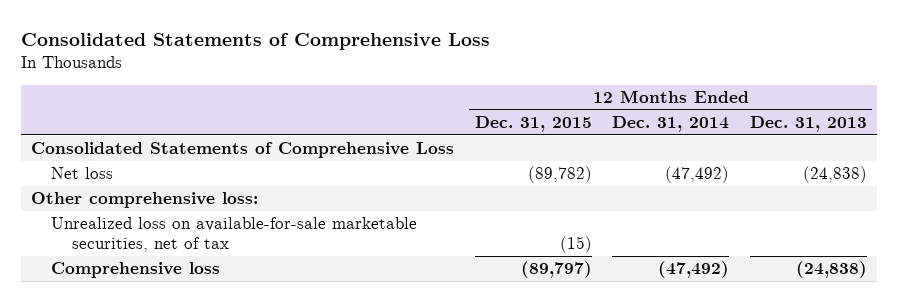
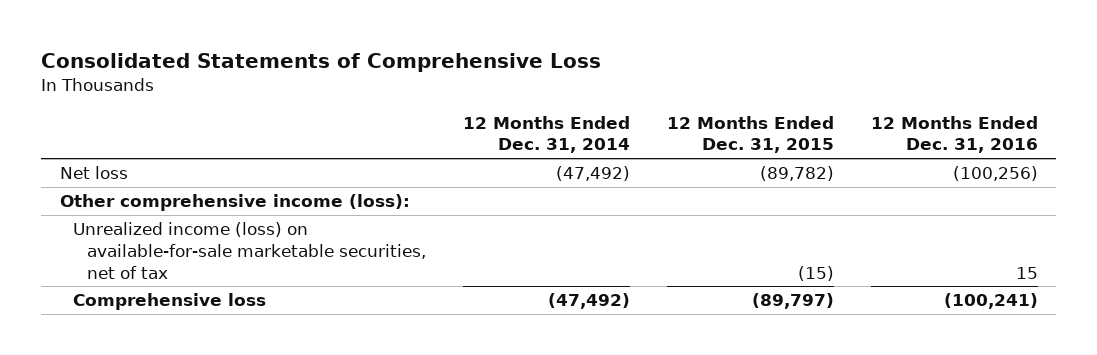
- | 12 Months Ended Dec. 31, 2015 | 12 Months Ended Dec. 31, 2014 | 12 Months Ended Dec. 31, 2013
+ | 12 Months Ended Dec. 31, 2014 | 12 Months Ended Dec. 31, 2015 | 12 Months Ended Dec. 31, 2016
- Consolidated Statements of Comprehensive Loss
- Other comprehensive loss:
- Unrealized loss on available-for-sale marketable securities, net of tax | (15) | |
+ Other comprehensive income (loss):
+ Unrealized income (loss) on available-for-sale marketable securities, net of tax | | (15) | 15

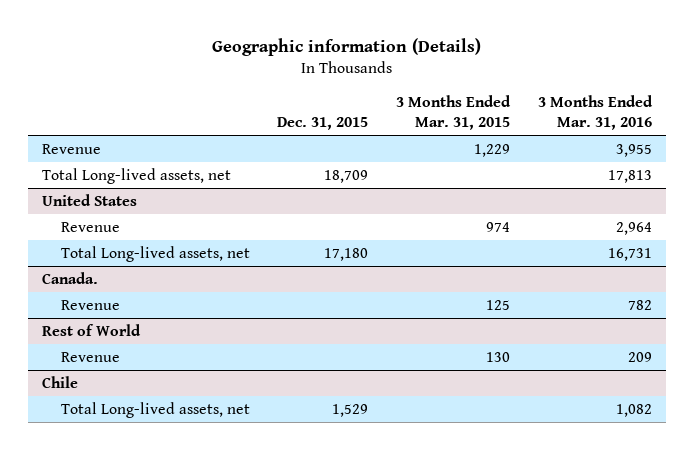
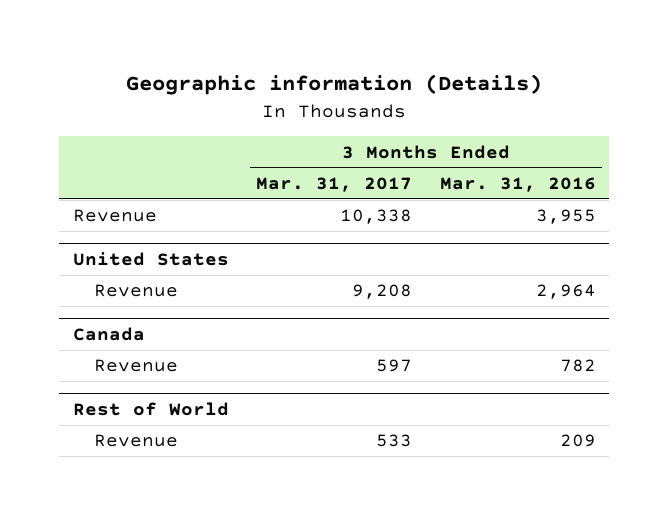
- | Dec. 31, 2015 | 3 Months Ended Mar. 31, 2015 | 3 Months Ended Mar. 31, 2016
+ | 3 Months Ended Mar. 31, 2017 | 3 Months Ended Mar. 31, 2016
- Total Long-lived assets, net | 18,709 | | 17,813
@ United States
- Total Long-lived assets, net | 17,180 | | 16,731
- Canada.
+ Canada
- Chile
- Total Long-lived assets, net | 1,529 | | 1,082

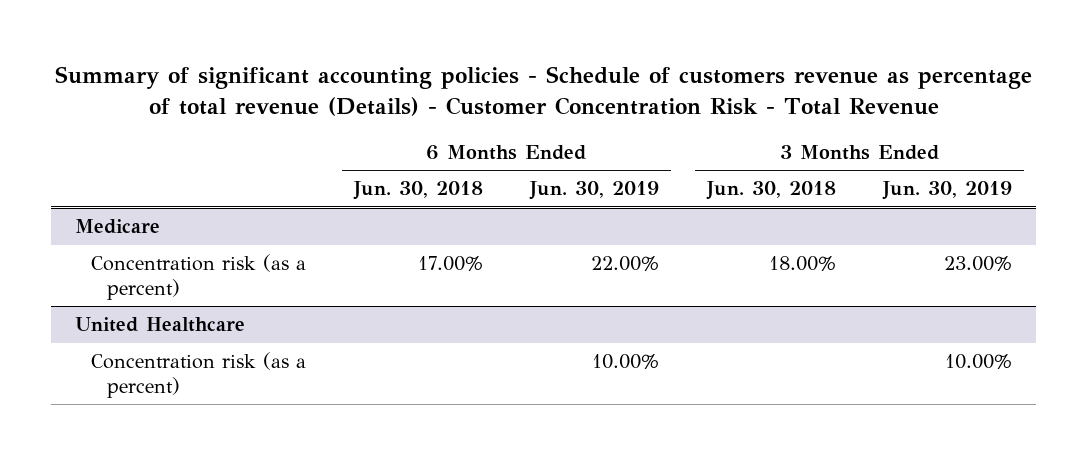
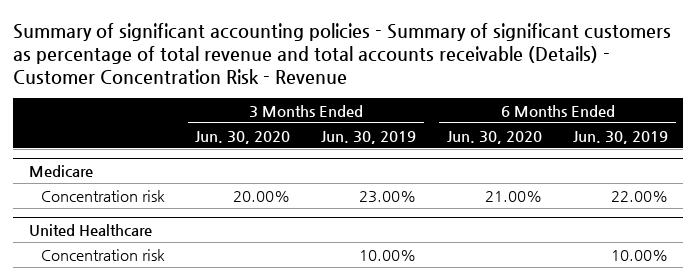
- Summary of significant accounting policies - Schedule of customers revenue as percentage of total revenue (Details) - Customer Concentration Risk - Total Revenue
+ Summary of significant accounting policies - Summary of significant customers as percentage of total revenue and total accounts receivable (Details) - Customer Concentration Risk - Revenue
- | 6 Months Ended Jun. 30, 2018 | 6 Months Ended Jun. 30, 2019 | 3 Months Ended Jun. 30, 2018 | 3 Months Ended Jun. 30, 2019
+ | 3 Months Ended Jun. 30, 2020 | 3 Months Ended Jun. 30, 2019 | 6 Months Ended Jun. 30, 2020 | 6 Months Ended Jun. 30, 2019
@ Medicare
- Concentration risk (as a percent) | 17.00% | 22.00% | 18.00% | 23.00%
+ Concentration risk | 20.00% | 23.00% | 21.00% | 22.00%
@ United Healthcare
- Concentration risk (as a percent) | | 10.00% | | 10.00%
+ Concentration risk | | 10.00% | | 10.00%

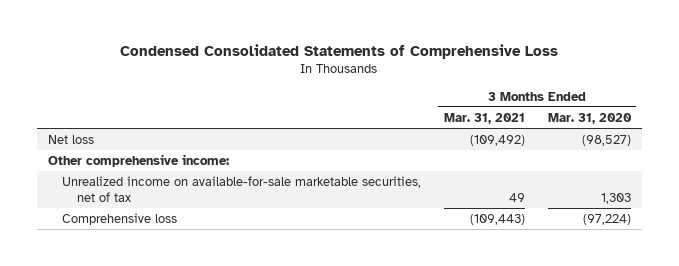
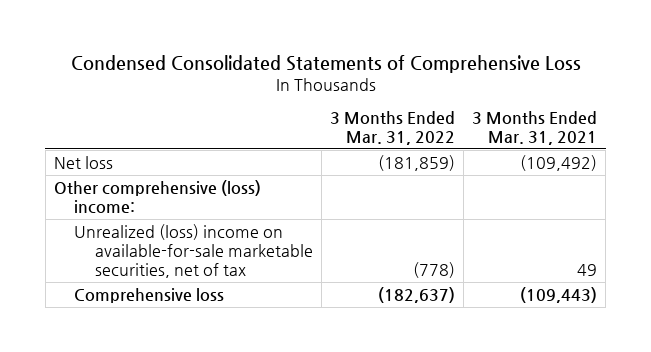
- | 3 Months Ended Mar. 31, 2021 | 3 Months Ended Mar. 31, 2020
+ | 3 Months Ended Mar. 31, 2022 | 3 Months Ended Mar. 31, 2021
- Other comprehensive income:
- Unrealized income on available-for-sale marketable securities, net of tax | 49 | 1,303
+ Other comprehensive (loss) income:
+ Unrealized (loss) income on available-for-sale marketable securities, net of tax | (778) | 49

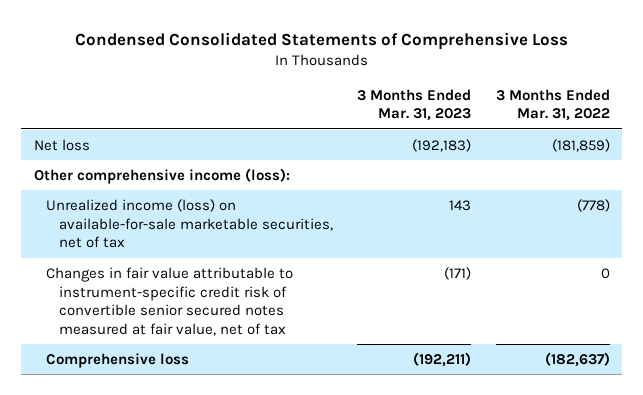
- | 3 Months Ended Mar. 31, 2022 | 3 Months Ended Mar. 31, 2021
+ | 3 Months Ended Mar. 31, 2023 | 3 Months Ended Mar. 31, 2022
- Other comprehensive (loss) income:
- Unrealized (loss) income on available-for-sale marketable securities, net of tax | (778) | 49
+ Other comprehensive income (loss):
+ Unrealized income (loss) on available-for-sale marketable securities, net of tax | 143 | (778)
+ Changes in fair value attributable to instrument-specific credit risk of convertible senior secured notes measured at fair value, net of tax | (171) | 0

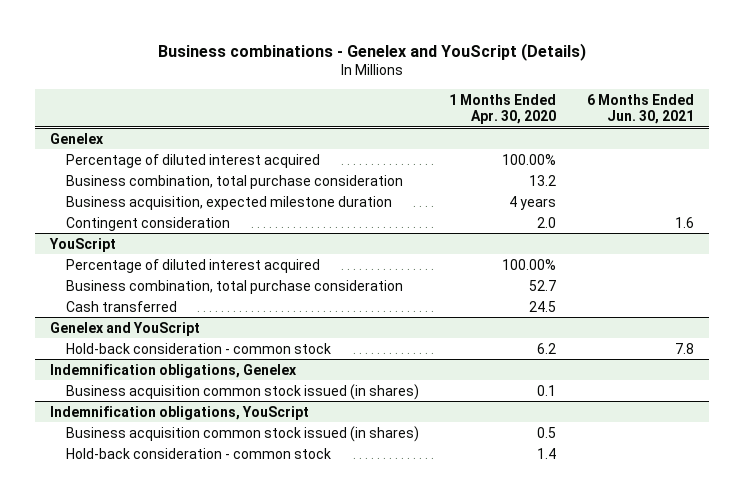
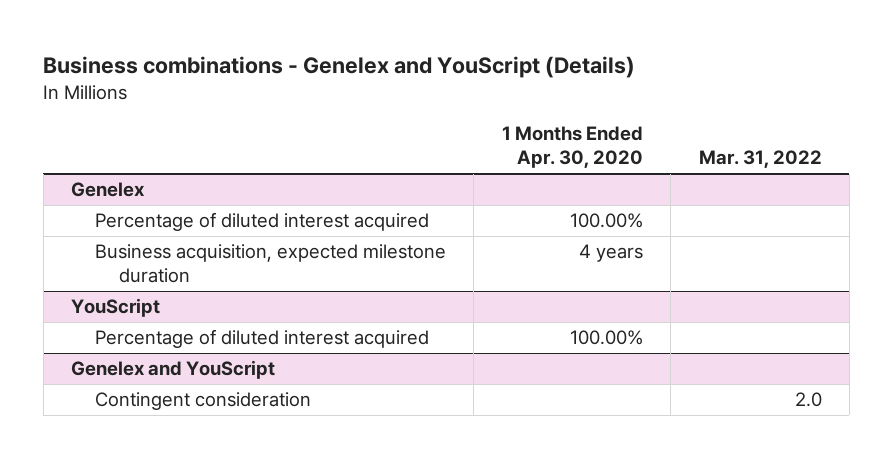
- | 1 Months Ended Apr. 30, 2020 | 6 Months Ended Jun. 30, 2021
+ | 1 Months Ended Apr. 30, 2020 | Mar. 31, 2022
@ Genelex
- Business combination, total purchase consideration | 13.2 |
- Contingent consideration | 2.0 | 1.6
@ YouScript
- Business combination, total purchase consideration | 52.7 |
- Cash transferred | 24.5 |
@ Genelex and YouScript
- Hold-back consideration - common stock | 6.2 | 7.8
- Indemnification obligations, Genelex
- Business acquisition common stock issued (in shares) | 0.1 |
- Indemnification obligations, YouScript
- Business acquisition common stock issued (in shares) | 0.5 |
- Hold-back consideration - common stock | 1.4 |
@ Genelex and YouScript
+ Contingent consideration | | 2.0

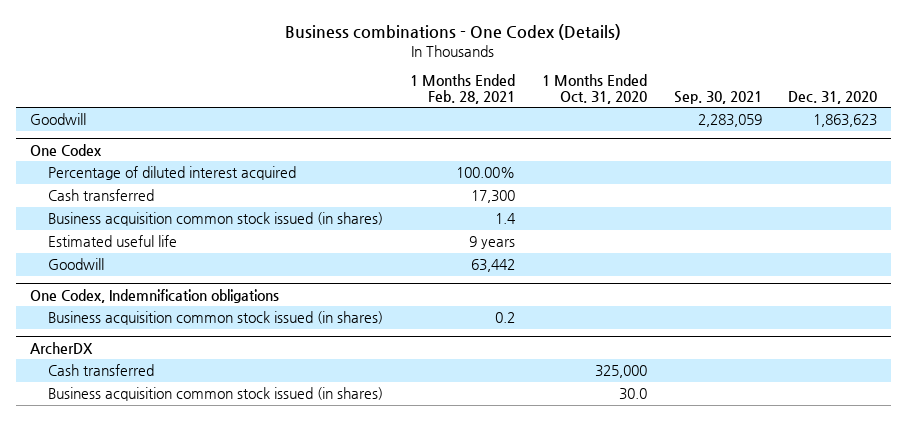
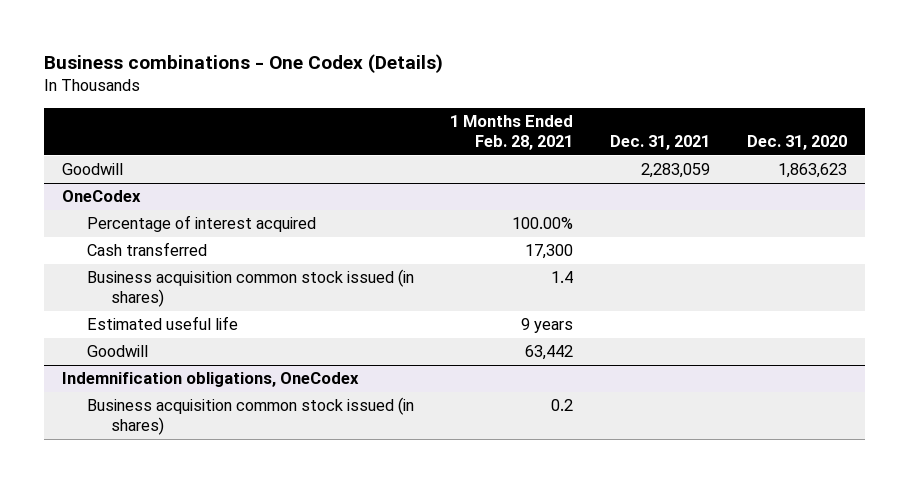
- | 1 Months Ended Feb. 28, 2021 | 1 Months Ended Oct. 31, 2020 | Sep. 30, 2021 | Dec. 31, 2020
+ | 1 Months Ended Feb. 28, 2021 | Dec. 31, 2021 | Dec. 31, 2020
- One Codex
- Percentage of diluted interest acquired | 100.00% | | |
+ OneCodex
+ Percentage of interest acquired | 100.00% | |
- One Codex, Indemnification obligations
+ Indemnification obligations, OneCodex
- ArcherDX
- Cash transferred | | 325,000 | |
- Business acquisition common stock issued (in shares) | | 30.0 | |

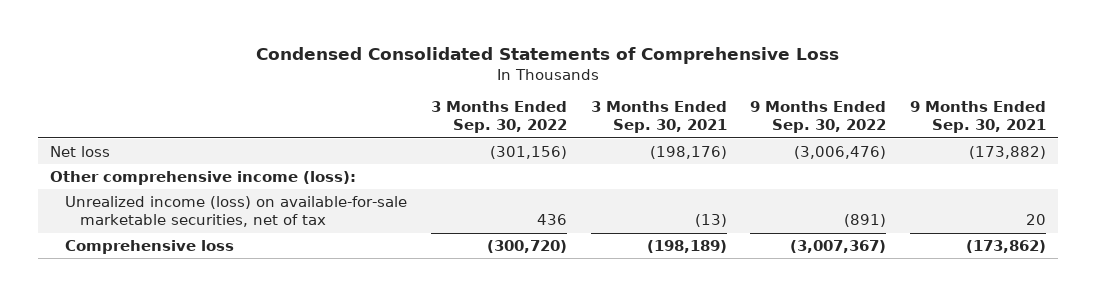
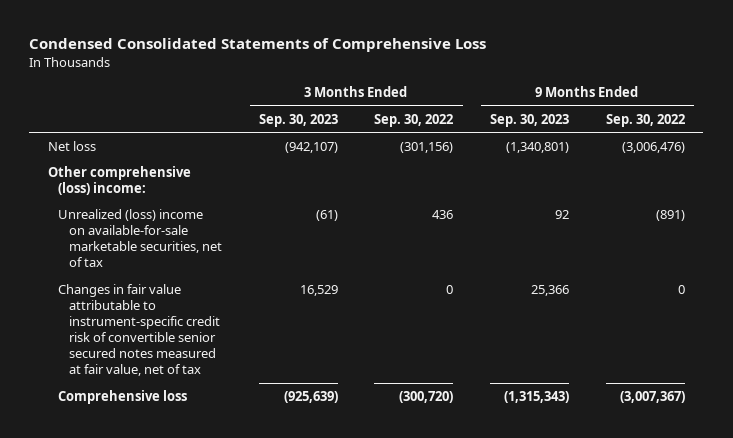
- | 3 Months Ended Sep. 30, 2022 | 3 Months Ended Sep. 30, 2021 | 9 Months Ended Sep. 30, 2022 | 9 Months Ended Sep. 30, 2021
+ | 3 Months Ended Sep. 30, 2023 | 3 Months Ended Sep. 30, 2022 | 9 Months Ended Sep. 30, 2023 | 9 Months Ended Sep. 30, 2022
- Other comprehensive income (loss):
- Unrealized income (loss) on available-for-sale marketable securities, net of tax | 436 | (13) | (891) | 20
+ Other comprehensive (loss) income:
+ Unrealized (loss) income on available-for-sale marketable securities, net of tax | (61) | 436 | 92 | (891)
+ Changes in fair value attributable to instrument-specific credit risk of convertible senior secured notes measured at fair value, net of tax | 16,529 | 0 | 25,366 | 0

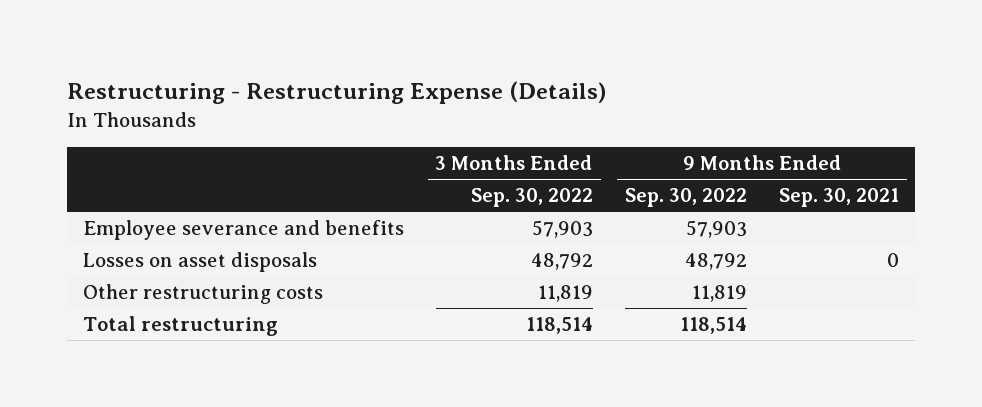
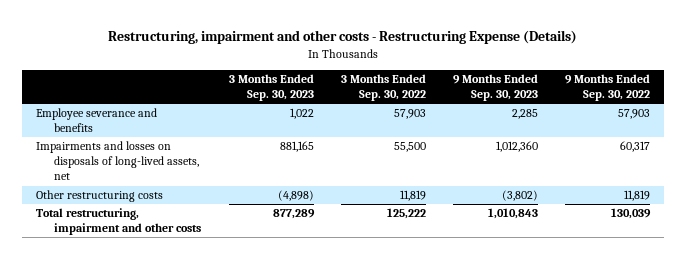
- Restructuring - Restructuring Expense (Details)
+ Restructuring, impairment and other costs - Restructuring Expense (Details)
- | 3 Months Ended Sep. 30, 2022 | 9 Months Ended Sep. 30, 2022 | 9 Months Ended Sep. 30, 2021
+ | 3 Months Ended Sep. 30, 2023 | 3 Months Ended Sep. 30, 2022 | 9 Months Ended Sep. 30, 2023 | 9 Months Ended Sep. 30, 2022
- Losses on asset disposals | 48,792 | 48,792 | 0
+ Impairments and losses on disposals of long-lived assets, net | 881,165 | 55,500 | 1,012,360 | 60,317
- Total restructuring | 118,514 | 118,514 |
+ Total restructuring, impairment and other costs | 877,289 | 125,222 | 1,010,843 | 130,039

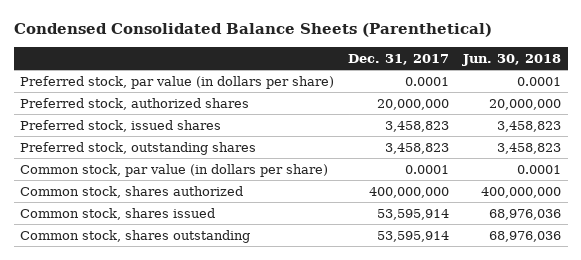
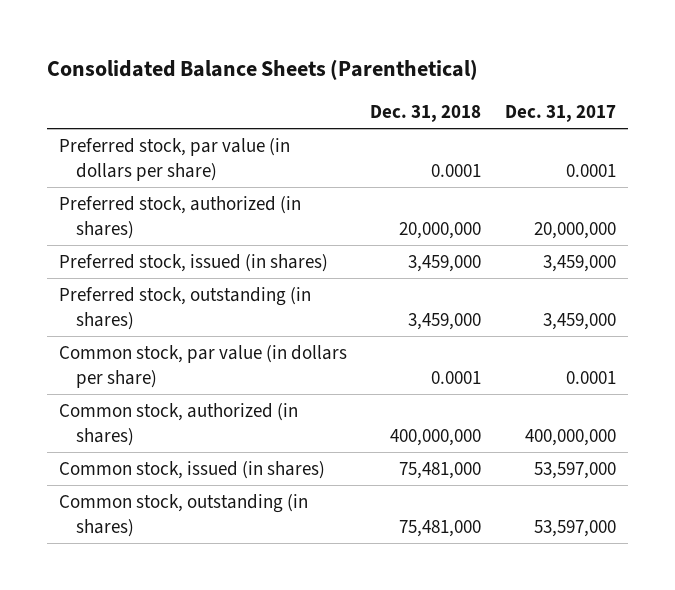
- Condensed Consolidated Balance Sheets (Parenthetical)
+ Consolidated Balance Sheets (Parenthetical)
- | Dec. 31, 2017 | Jun. 30, 2018
+ | Dec. 31, 2018 | Dec. 31, 2017
- Preferred stock, authorized shares | 20,000,000 | 20,000,000
- Preferred stock, issued shares | 3,458,823 | 3,458,823
- Preferred stock, outstanding shares | 3,458,823 | 3,458,823
+ Preferred stock, authorized (in shares) | 20,000,000 | 20,000,000
+ Preferred stock, issued (in shares) | 3,459,000 | 3,459,000
+ Preferred stock, outstanding (in shares) | 3,459,000 | 3,459,000
- Common stock, shares authorized | 400,000,000 | 400,000,000
- Common stock, shares issued | 53,595,914 | 68,976,036
- Common stock, shares outstanding | 53,595,914 | 68,976,036
+ Common stock, authorized (in shares) | 400,000,000 | 400,000,000
+ Common stock, issued (in shares) | 75,481,000 | 53,597,000
+ Common stock, outstanding (in shares) | 75,481,000 | 53,597,000

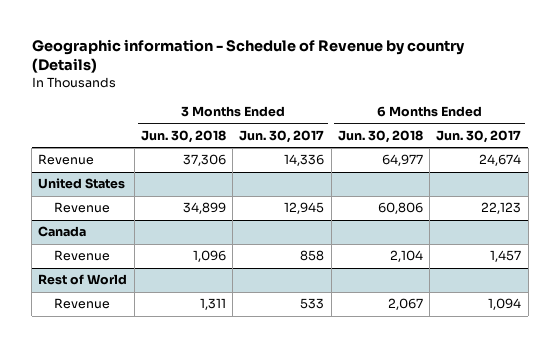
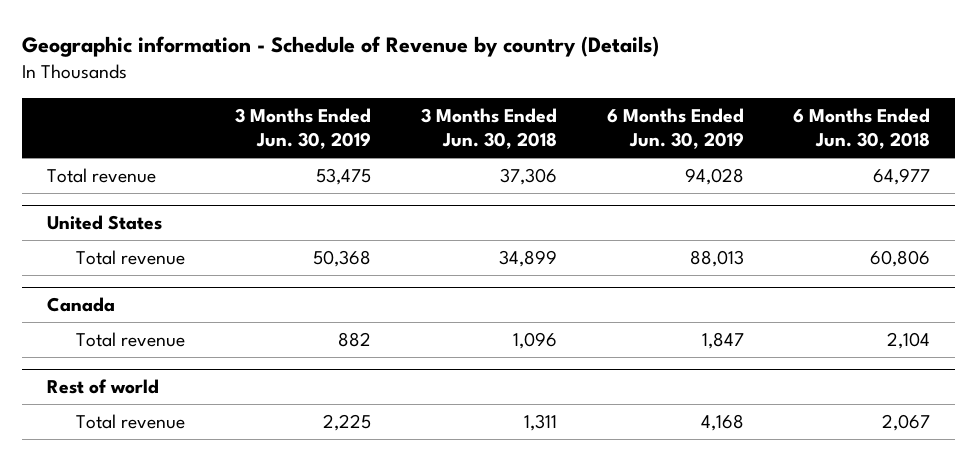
- | 3 Months Ended Jun. 30, 2018 | 3 Months Ended Jun. 30, 2017 | 6 Months Ended Jun. 30, 2018 | 6 Months Ended Jun. 30, 2017
+ | 3 Months Ended Jun. 30, 2019 | 3 Months Ended Jun. 30, 2018 | 6 Months Ended Jun. 30, 2019 | 6 Months Ended Jun. 30, 2018
- Revenue | 37,306 | 14,336 | 64,977 | 24,674
+ Total revenue | 53,475 | 37,306 | 94,028 | 64,977
@ United States
- Revenue | 34,899 | 12,945 | 60,806 | 22,123
+ Total revenue | 50,368 | 34,899 | 88,013 | 60,806
@ Canada
- Revenue | 1,096 | 858 | 2,104 | 1,457
- Rest of World
- Revenue | 1,311 | 533 | 2,067 | 1,094
@ Canada
+ Total revenue | 882 | 1,096 | 1,847 | 2,104
+ Rest of world
+ Total revenue | 2,225 | 1,311 | 4,168 | 2,067

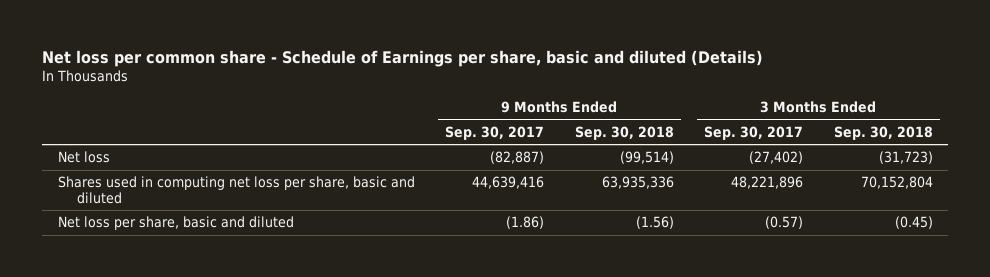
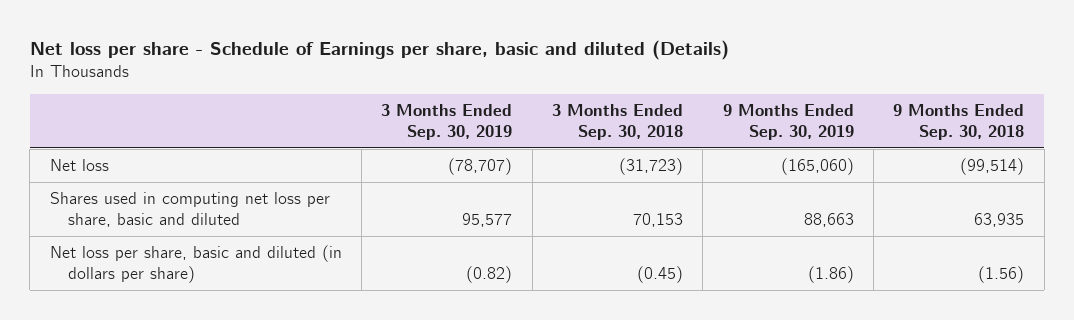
- Net loss per common share - Schedule of Earnings per share, basic and diluted (Details)
+ Net loss per share - Schedule of Earnings per share, basic and diluted (Details)
- | 9 Months Ended Sep. 30, 2017 | 9 Months Ended Sep. 30, 2018 | 3 Months Ended Sep. 30, 2017 | 3 Months Ended Sep. 30, 2018
+ | 3 Months Ended Sep. 30, 2019 | 3 Months Ended Sep. 30, 2018 | 9 Months Ended Sep. 30, 2019 | 9 Months Ended Sep. 30, 2018
- Shares used in computing net loss per share, basic and diluted | 44,639,416 | 63,935,336 | 48,221,896 | 70,152,804
- Net loss per share, basic and diluted | (1.86) | (1.56) | (0.57) | (0.45)
+ Shares used in computing net loss per share, basic and diluted | 95,577 | 70,153 | 88,663 | 63,935
+ Net loss per share, basic and diluted (in dollars per share) | (0.82) | (0.45) | (1.86) | (1.56)

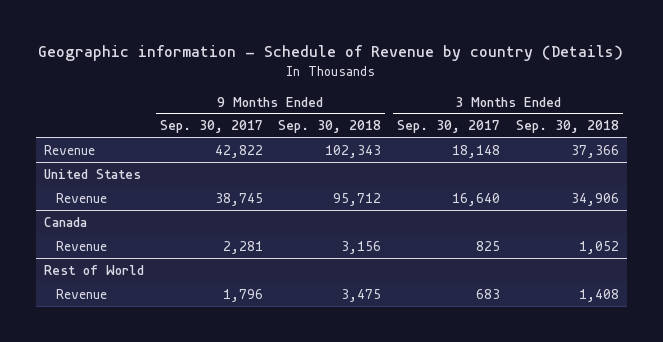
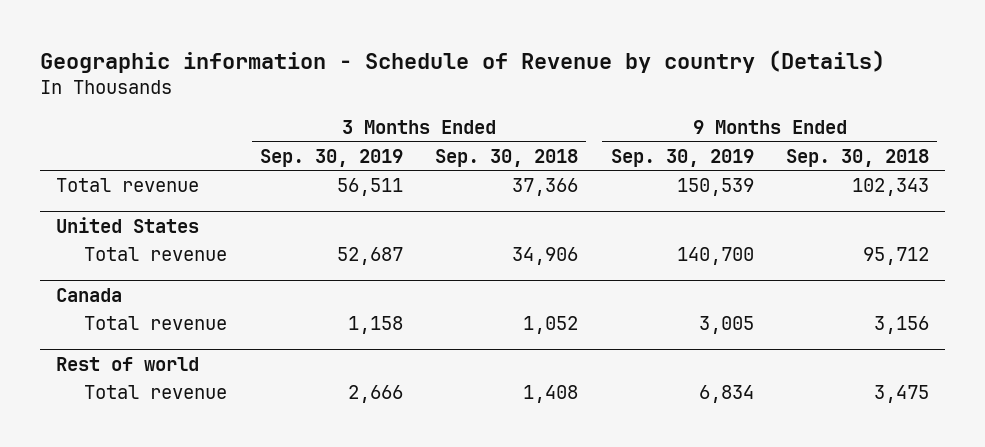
- | 9 Months Ended Sep. 30, 2017 | 9 Months Ended Sep. 30, 2018 | 3 Months Ended Sep. 30, 2017 | 3 Months Ended Sep. 30, 2018
+ | 3 Months Ended Sep. 30, 2019 | 3 Months Ended Sep. 30, 2018 | 9 Months Ended Sep. 30, 2019 | 9 Months Ended Sep. 30, 2018
- Revenue | 42,822 | 102,343 | 18,148 | 37,366
+ Total revenue | 56,511 | 37,366 | 150,539 | 102,343
@ United States
- Revenue | 38,745 | 95,712 | 16,640 | 34,906
+ Total revenue | 52,687 | 34,906 | 140,700 | 95,712
@ Canada
- Revenue | 2,281 | 3,156 | 825 | 1,052
- Rest of World
- Revenue | 1,796 | 3,475 | 683 | 1,408
@ Canada
+ Total revenue | 1,158 | 1,052 | 3,005 | 3,156
+ Rest of world
+ Total revenue | 2,666 | 1,408 | 6,834 | 3,475

